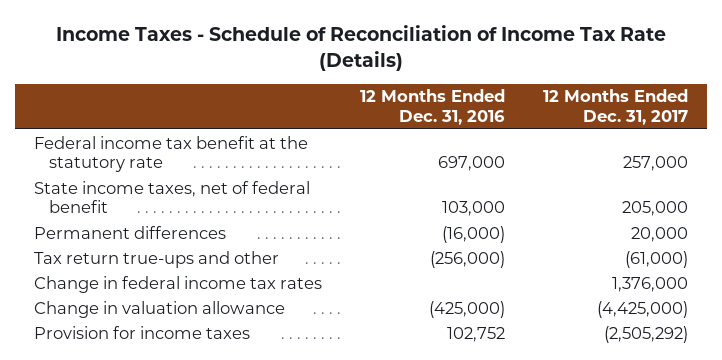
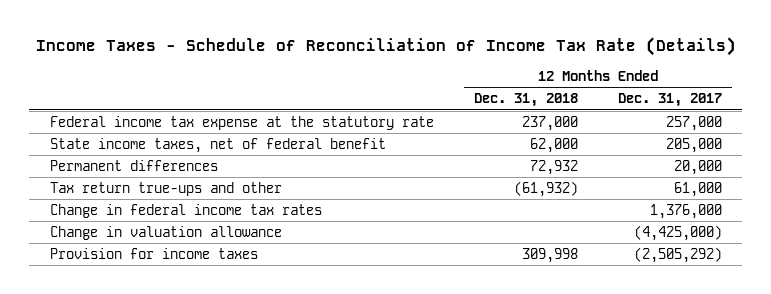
- | 12 Months Ended Dec. 31, 2016 | 12 Months Ended Dec. 31, 2017
+ | 12 Months Ended Dec. 31, 2018 | 12 Months Ended Dec. 31, 2017
- Federal income tax benefit at the statutory rate | 697,000 | 257,000
+ Federal income tax expense at the statutory rate | 237,000 | 257,000
- Tax return true-ups and other | (256,000) | (61,000)
+ Tax return true-ups and other | (61,932) | 61,000

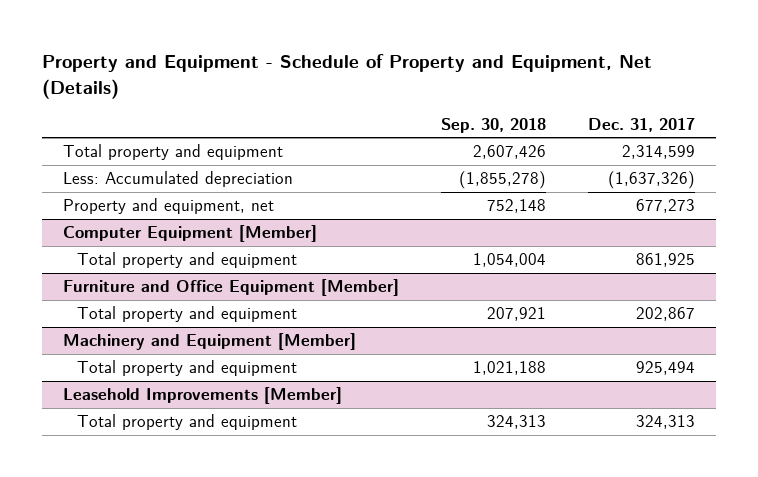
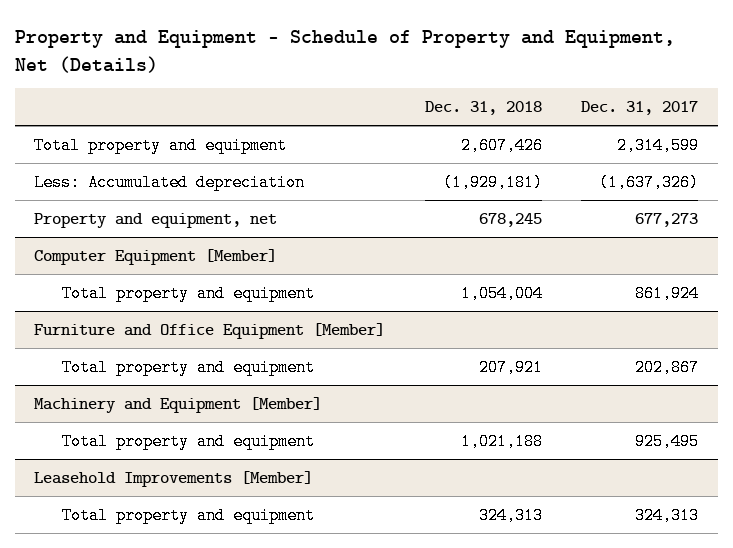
- | Sep. 30, 2018 | Dec. 31, 2017
+ | Dec. 31, 2018 | Dec. 31, 2017
@ Computer Equipment [Member]
- Total property and equipment | 1,054,004 | 861,925
+ Total property and equipment | 1,054,004 | 861,924
@ Machinery and Equipment [Member]
- Total property and equipment | 1,021,188 | 925,494
+ Total property and equipment | 1,021,188 | 925,495

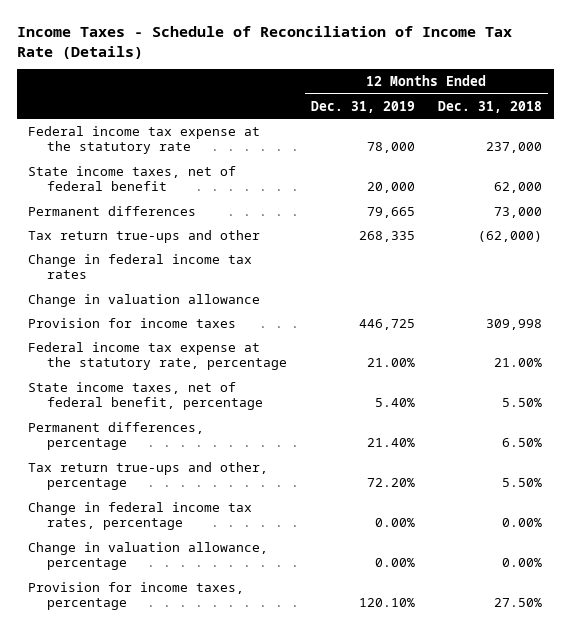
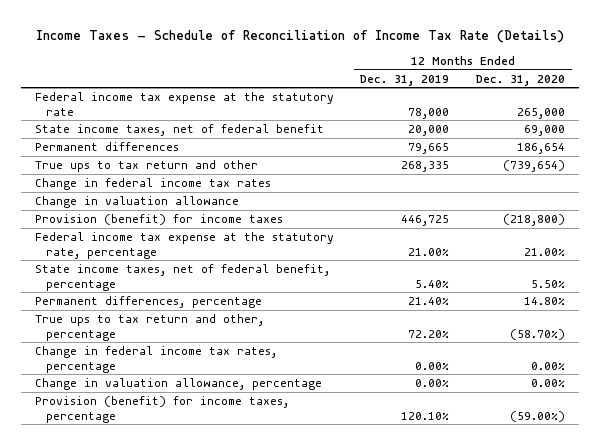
- | 12 Months Ended Dec. 31, 2019 | 12 Months Ended Dec. 31, 2018
+ | 12 Months Ended Dec. 31, 2019 | 12 Months Ended Dec. 31, 2020
- Tax return true-ups and other | 268,335 | (62,000)
+ True ups to tax return and other | 268,335 | (739,654)
- Provision for income taxes | 446,725 | 309,998
+ Provision (benefit) for income taxes | 446,725 | (218,800)
- Tax return true-ups and other, percentage | 72.20% | 5.50%
+ True ups to tax return and other, percentage | 72.20% | (58.70%)
- Provision for income taxes, percentage | 120.10% | 27.50%
+ Provision (benefit) for income taxes, percentage | 120.10% | (59.00%)

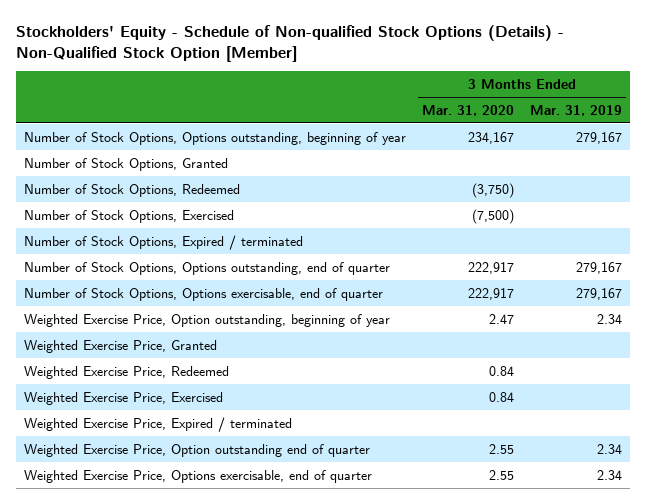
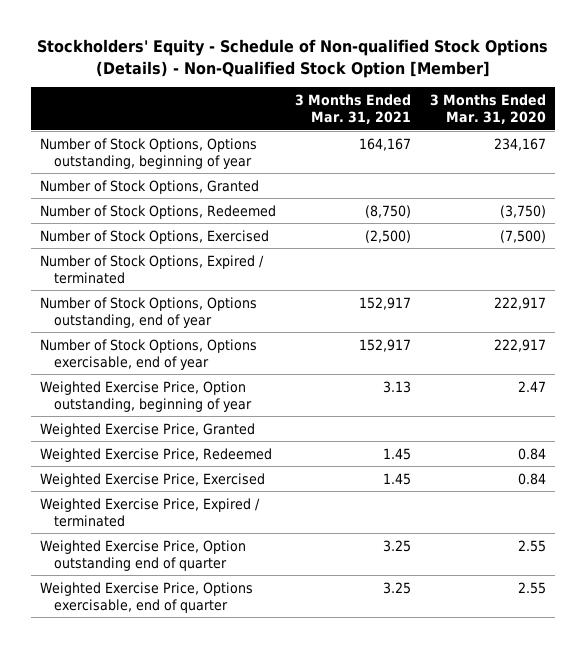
- | 3 Months Ended Mar. 31, 2020 | 3 Months Ended Mar. 31, 2019
+ | 3 Months Ended Mar. 31, 2021 | 3 Months Ended Mar. 31, 2020
- Number of Stock Options, Options outstanding, end of quarter | 222,917 | 279,167
- Number of Stock Options, Options exercisable, end of quarter | 222,917 | 279,167
+ Number of Stock Options, Options outstanding, end of year | 152,917 | 222,917
+ Number of Stock Options, Options exercisable, end of year | 152,917 | 222,917

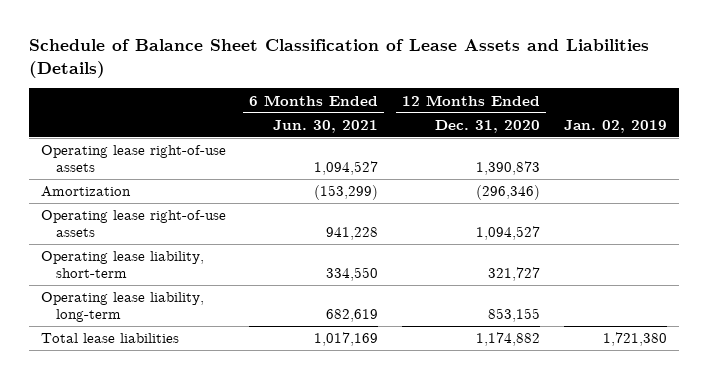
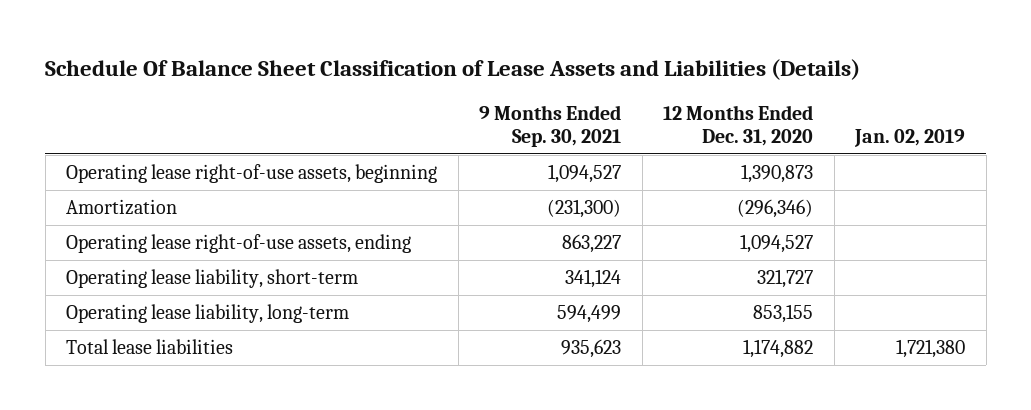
- Schedule of Balance Sheet Classification of Lease Assets and Liabilities (Details)
+ Schedule Of Balance Sheet Classification of Lease Assets and Liabilities (Details)
- | 6 Months Ended Jun. 30, 2021 | 12 Months Ended Dec. 31, 2020 | Jan. 02, 2019
+ | 9 Months Ended Sep. 30, 2021 | 12 Months Ended Dec. 31, 2020 | Jan. 02, 2019
- Operating lease right-of-use assets | 1,094,527 | 1,390,873 |
+ Operating lease right-of-use assets, beginning | 1,094,527 | 1,390,873 |
- Operating lease right-of-use assets | 941,228 | 1,094,527 |
+ Operating lease right-of-use assets, ending | 863,227 | 1,094,527 |

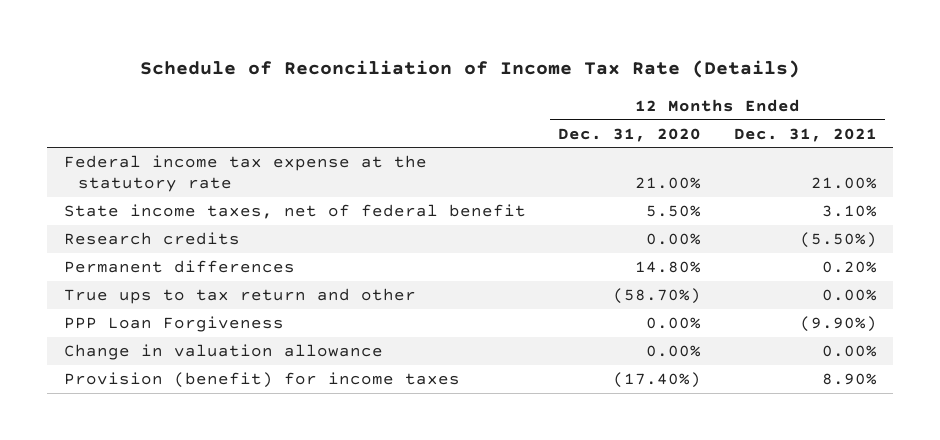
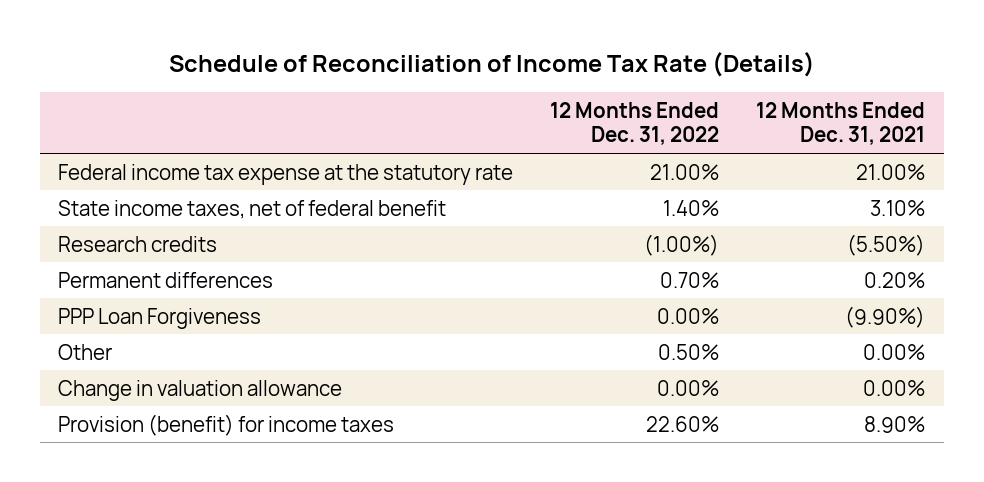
- | 12 Months Ended Dec. 31, 2020 | 12 Months Ended Dec. 31, 2021
+ | 12 Months Ended Dec. 31, 2022 | 12 Months Ended Dec. 31, 2021
- True ups to tax return and other | (58.70%) | 0.00%
+ Other | 0.50% | 0.00%

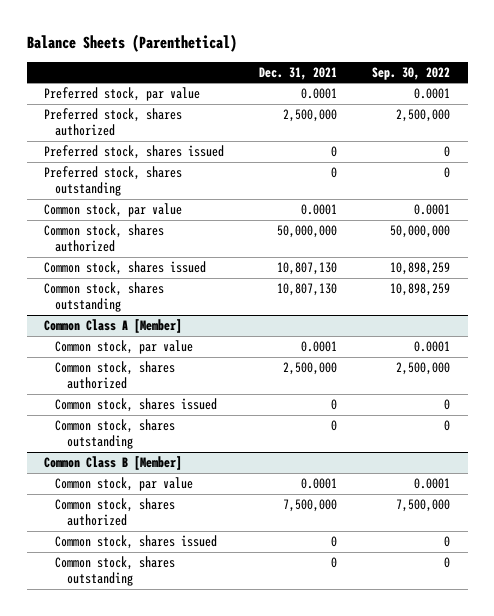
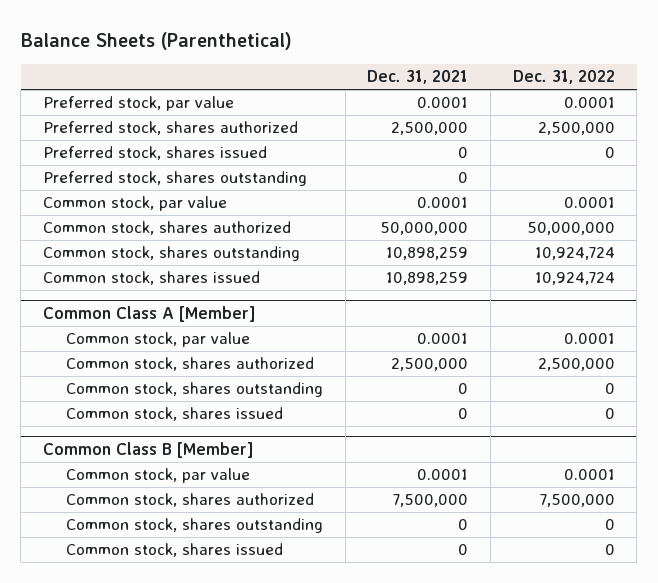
- | Dec. 31, 2021 | Sep. 30, 2022
+ | Dec. 31, 2021 | Dec. 31, 2022
- Common stock, shares issued | 10,807,130 | 10,898,259
- Common stock, shares outstanding | 10,807,130 | 10,898,259
+ Common stock, shares outstanding | 10,898,259 | 10,924,724
+ Common stock, shares issued | 10,898,259 | 10,924,724
@ Common Class A [Member]
moved down: Common stock, shares issued | 0 | 0
@ Common Class B [Member]
moved down: Common stock, shares issued | 0 | 0

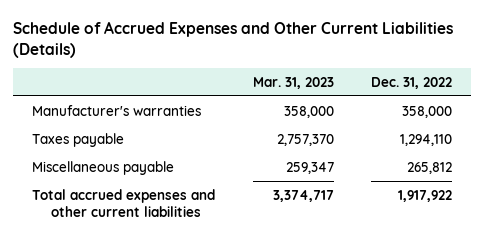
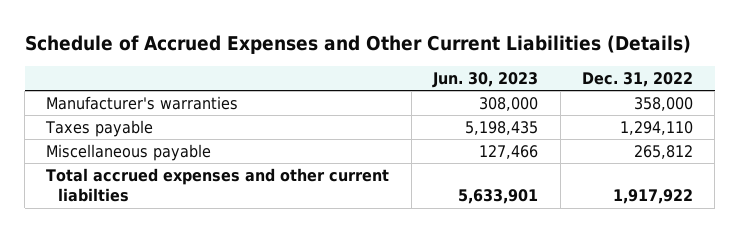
- | Mar. 31, 2023 | Dec. 31, 2022
+ | Jun. 30, 2023 | Dec. 31, 2022
- Total accrued expenses and other current liabilities | 3,374,717 | 1,917,922
+ Total accrued expenses and other current liabilties | 5,633,901 | 1,917,922

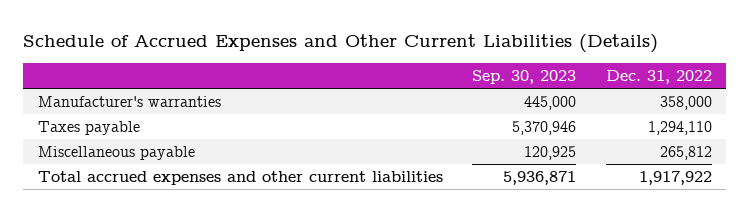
- | Jun. 30, 2023 | Dec. 31, 2022
+ | Sep. 30, 2023 | Dec. 31, 2022
- Total accrued expenses and other current liabilties | 5,633,901 | 1,917,922
+ Total accrued expenses and other current liabilities | 5,936,871 | 1,917,922

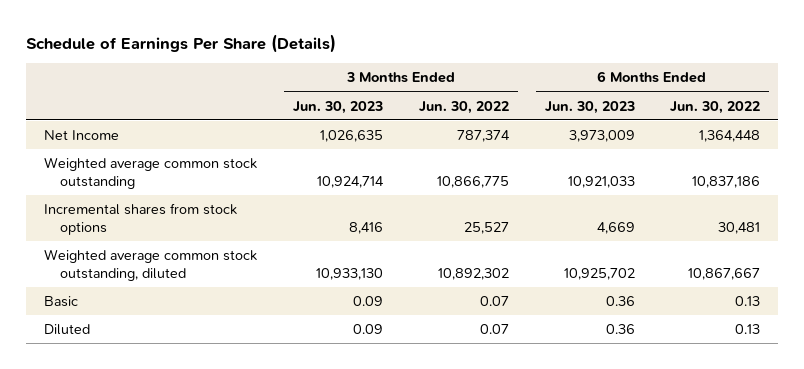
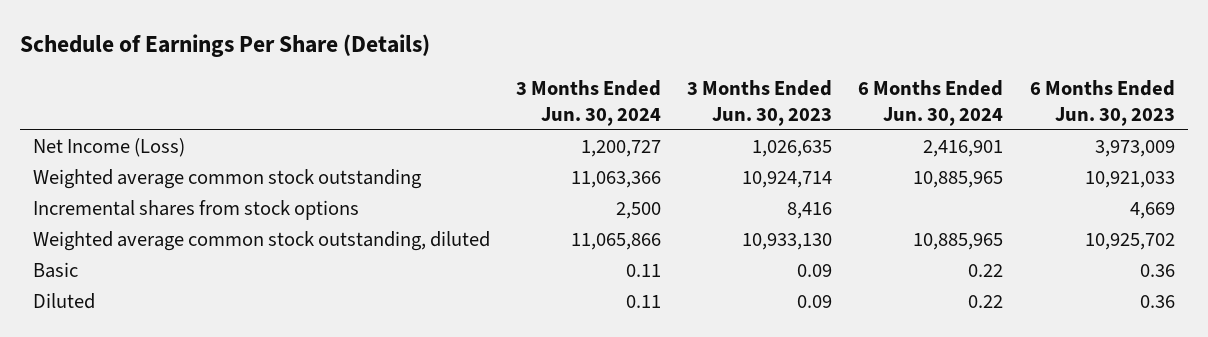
- | 3 Months Ended Jun. 30, 2023 | 3 Months Ended Jun. 30, 2022 | 6 Months Ended Jun. 30, 2023 | 6 Months Ended Jun. 30, 2022
+ | 3 Months Ended Jun. 30, 2024 | 3 Months Ended Jun. 30, 2023 | 6 Months Ended Jun. 30, 2024 | 6 Months Ended Jun. 30, 2023
- Net Income | 1,026,635 | 787,374 | 3,973,009 | 1,364,448
+ Net Income (Loss) | 1,200,727 | 1,026,635 | 2,416,901 | 3,973,009

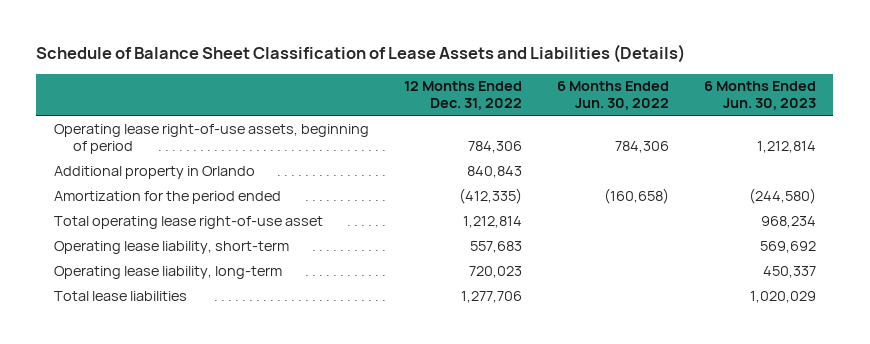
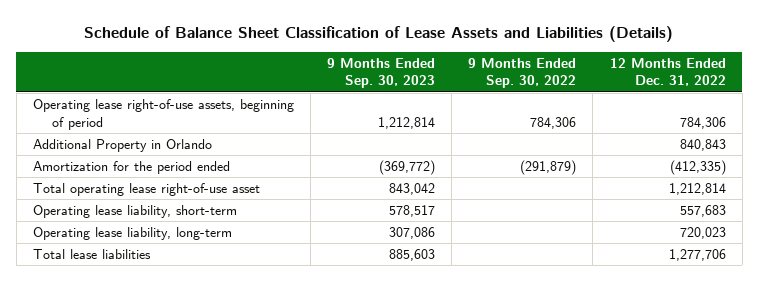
- | 12 Months Ended Dec. 31, 2022 | 6 Months Ended Jun. 30, 2022 | 6 Months Ended Jun. 30, 2023
+ | 9 Months Ended Sep. 30, 2023 | 9 Months Ended Sep. 30, 2022 | 12 Months Ended Dec. 31, 2022
- Additional property in Orlando | 840,843 | |
+ Additional Property in Orlando | | | 840,843

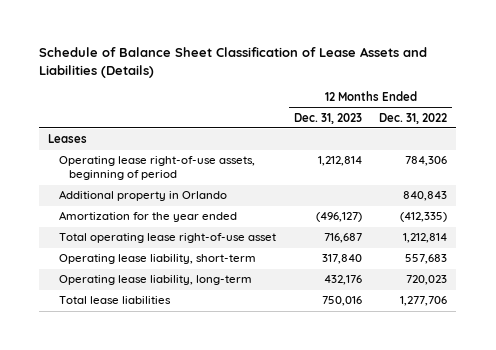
- | 9 Months Ended Sep. 30, 2023 | 9 Months Ended Sep. 30, 2022 | 12 Months Ended Dec. 31, 2022
+ | 12 Months Ended Dec. 31, 2023 | 12 Months Ended Dec. 31, 2022
+ Leases
- Additional Property in Orlando | | | 840,843
- Amortization for the period ended | (369,772) | (291,879) | (412,335)
+ Additional property in Orlando | | 840,843
+ Amortization for the year ended | (496,127) | (412,335)

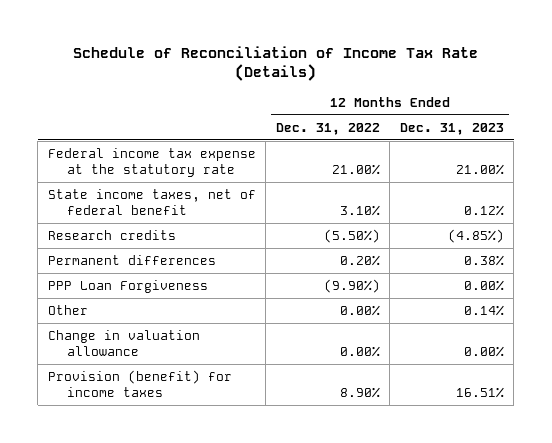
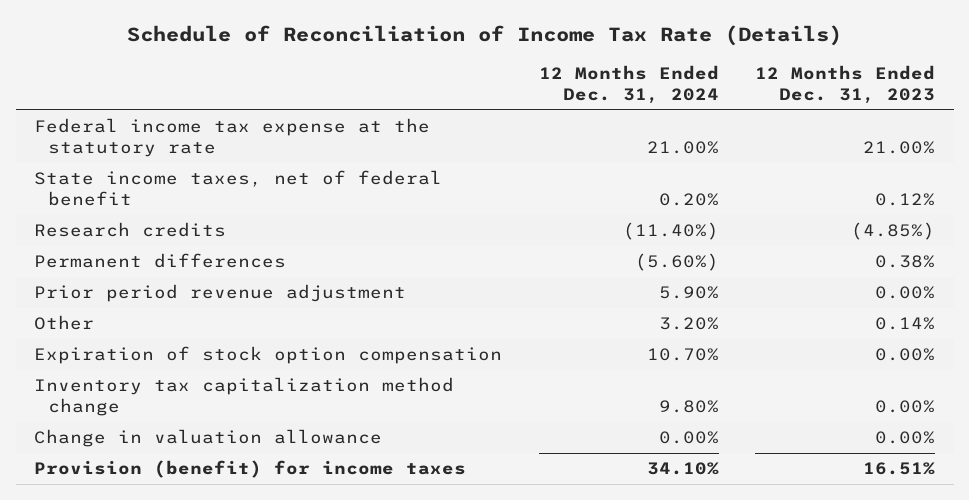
- | 12 Months Ended Dec. 31, 2022 | 12 Months Ended Dec. 31, 2023
+ | 12 Months Ended Dec. 31, 2024 | 12 Months Ended Dec. 31, 2023
- PPP Loan Forgiveness | (9.90%) | 0.00%
+ Prior period revenue adjustment | 5.90% | 0.00%
+ Expiration of stock option compensation | 10.70% | 0.00%
+ Inventory tax capitalization method change | 9.80% | 0.00%

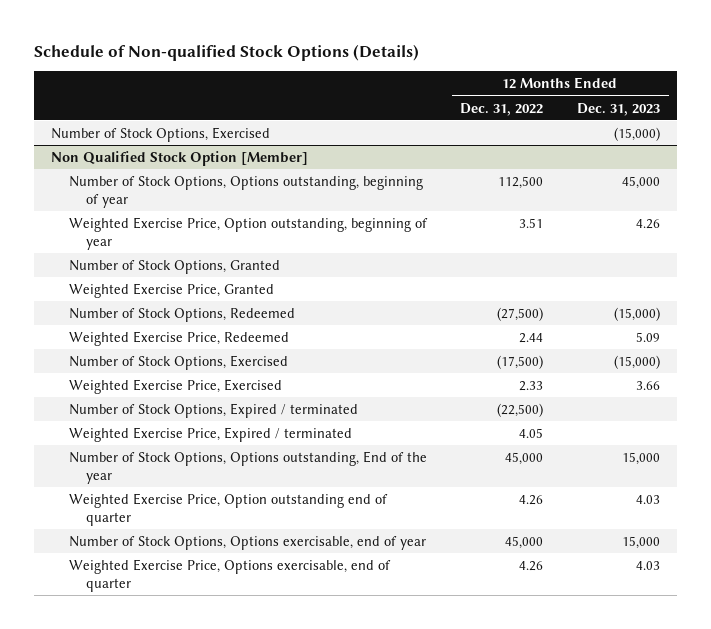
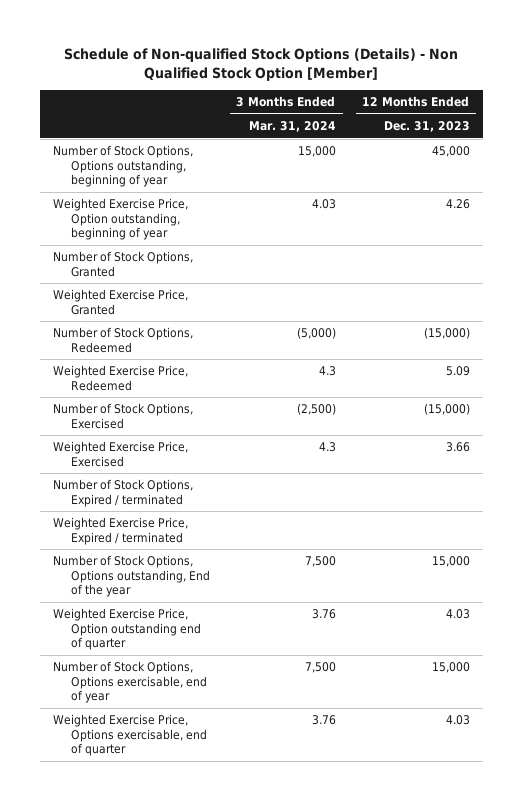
- Schedule of Non-qualified Stock Options (Details)
+ Schedule of Non-qualified Stock Options (Details) - Non Qualified Stock Option [Member]
- | 12 Months Ended Dec. 31, 2022 | 12 Months Ended Dec. 31, 2023
+ | 3 Months Ended Mar. 31, 2024 | 12 Months Ended Dec. 31, 2023
- Number of Stock Options, Exercised | | (15,000)
- Non Qualified Stock Option [Member]

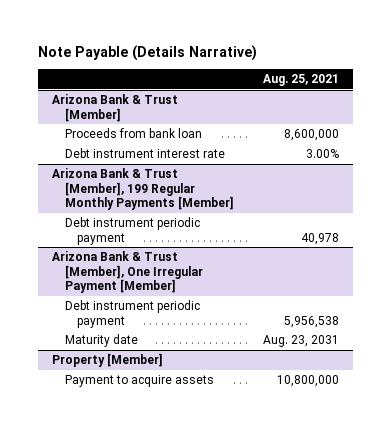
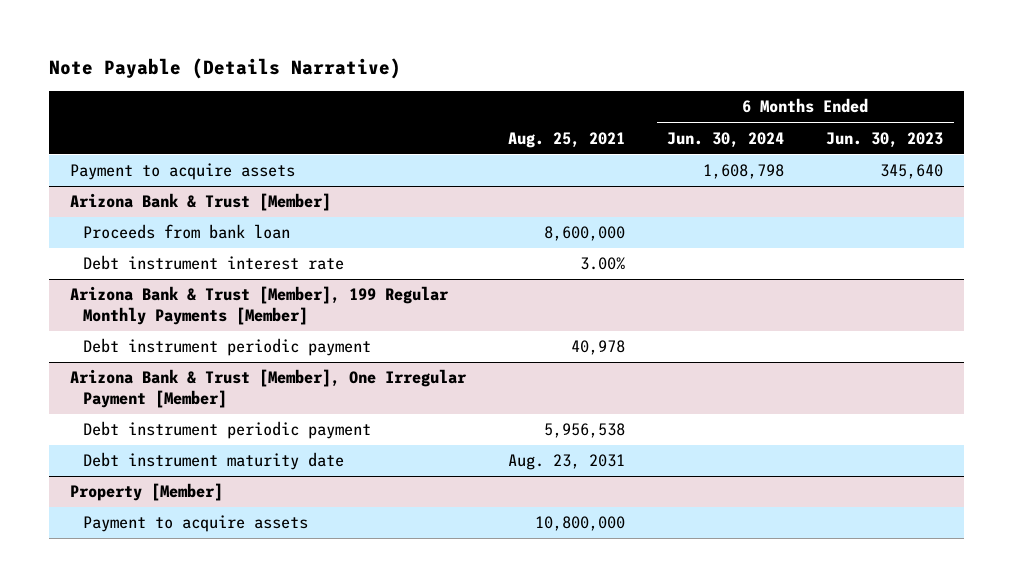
- | Aug. 25, 2021
+ | Aug. 25, 2021 | 6 Months Ended Jun. 30, 2024 | 6 Months Ended Jun. 30, 2023
+ Payment to acquire assets | | 1,608,798 | 345,640
@ Arizona Bank & Trust [Member], One Irregular Payment [Member]
- Maturity date | Aug. 23, 2031
+ Debt instrument maturity date | Aug. 23, 2031 | |

